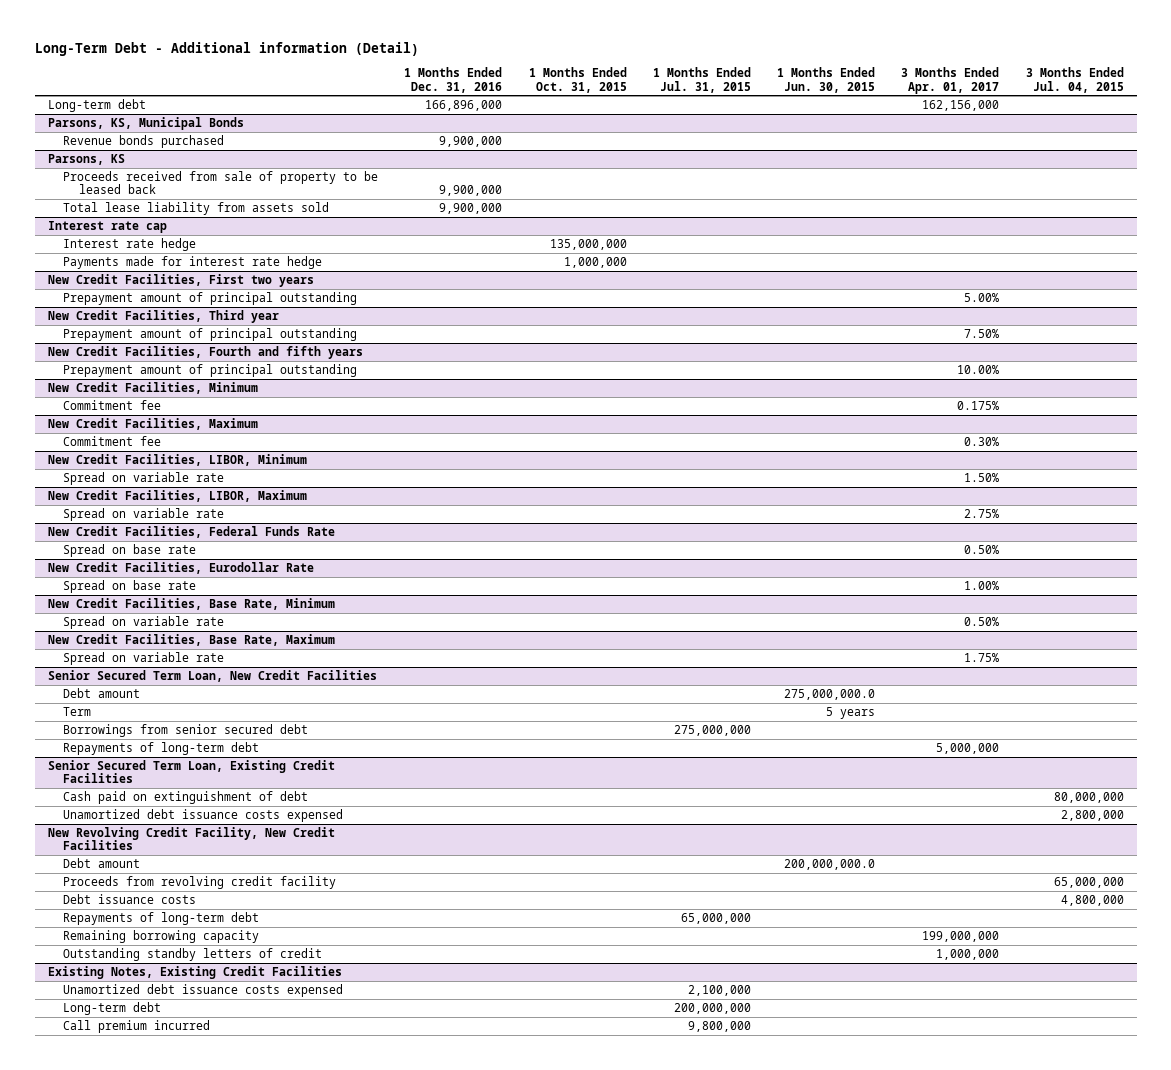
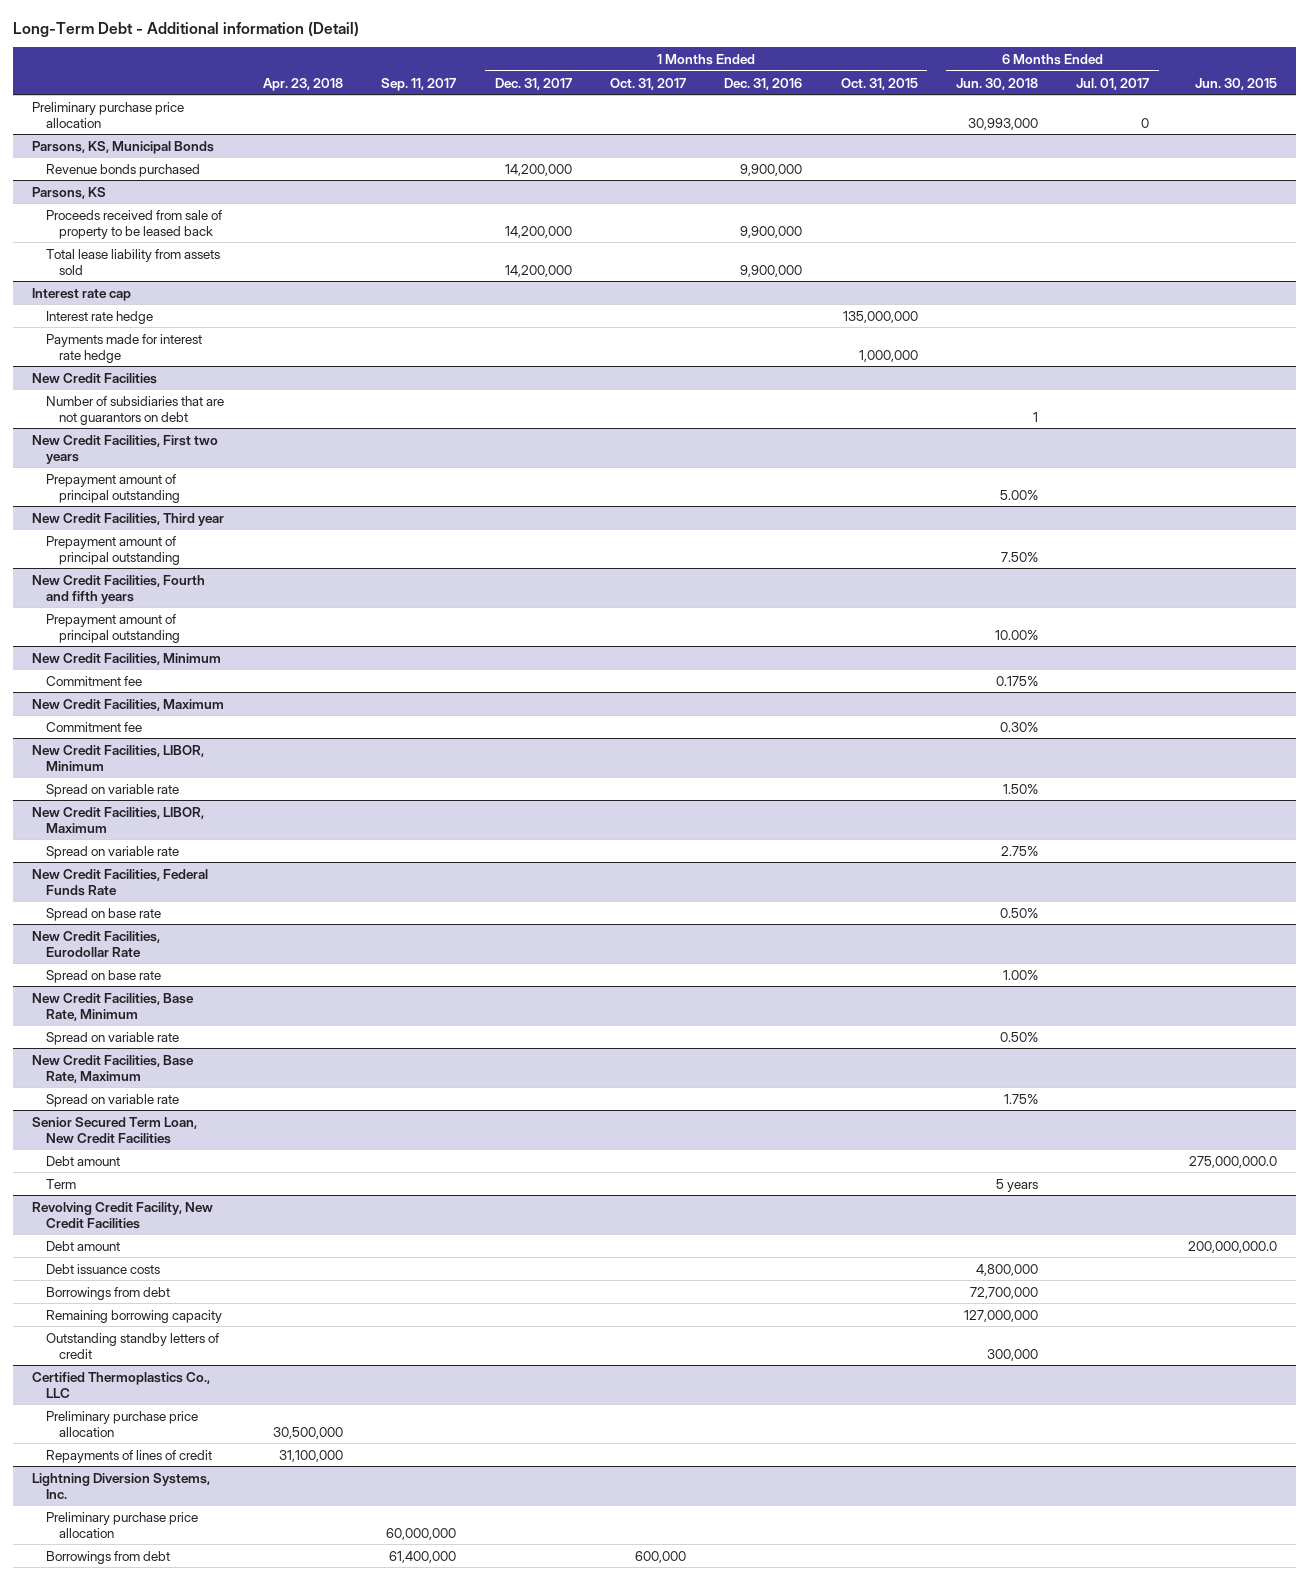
- | 1 Months Ended Dec. 31, 2016 | 1 Months Ended Oct. 31, 2015 | 1 Months Ended Jul. 31, 2015 | 1 Months Ended Jun. 30, 2015 | 3 Months Ended Apr. 01, 2017 | 3 Months Ended Jul. 04, 2015
+ | Apr. 23, 2018 | Sep. 11, 2017 | 1 Months Ended Dec. 31, 2017 | 1 Months Ended Oct. 31, 2017 | 1 Months Ended Dec. 31, 2016 | 1 Months Ended Oct. 31, 2015 | 6 Months Ended Jun. 30, 2018 | 6 Months Ended Jul. 01, 2017 | Jun. 30, 2015
- Long-term debt | 166,896,000 | | | | 162,156,000 |
+ Preliminary purchase price allocation | | | | | | | 30,993,000 | 0 |
+ New Credit Facilities
+ Number of subsidiaries that are not guarantors on debt | | | | | | | 1 | |
@ Senior Secured Term Loan, New Credit Facilities
- Borrowings from senior secured debt | | | 275,000,000 | | |
- Repayments of long-term debt | | | | | 5,000,000 |
- Senior Secured Term Loan, Existing Credit Facilities
- Cash paid on extinguishment of debt | | | | | | 80,000,000
- Unamortized debt issuance costs expensed | | | | | | 2,800,000
- New Revolving Credit Facility, New Credit Facilities
+ Revolving Credit Facility, New Credit Facilities
- Proceeds from revolving credit facility | | | | | | 65,000,000
- Repayments of long-term debt | | | 65,000,000 | | |
+ Borrowings from debt | | | | | | | 72,700,000 | |
- Existing Notes, Existing Credit Facilities
- Unamortized debt issuance costs expensed | | | 2,100,000 | | |
- Long-term debt | | | 200,000,000 | | |
- Call premium incurred | | | 9,800,000 | | |
+ Certified Thermoplastics Co., LLC
+ Preliminary purchase price allocation | 30,500,000 | | | | | | | |
+ Repayments of lines of credit | 31,100,000 | | | | | | | |
+ Lightning Diversion Systems, Inc.
+ Preliminary purchase price allocation | | 60,000,000 | | | | | | |
+ Borrowings from debt | | 61,400,000 | | 600,000 | | | | |

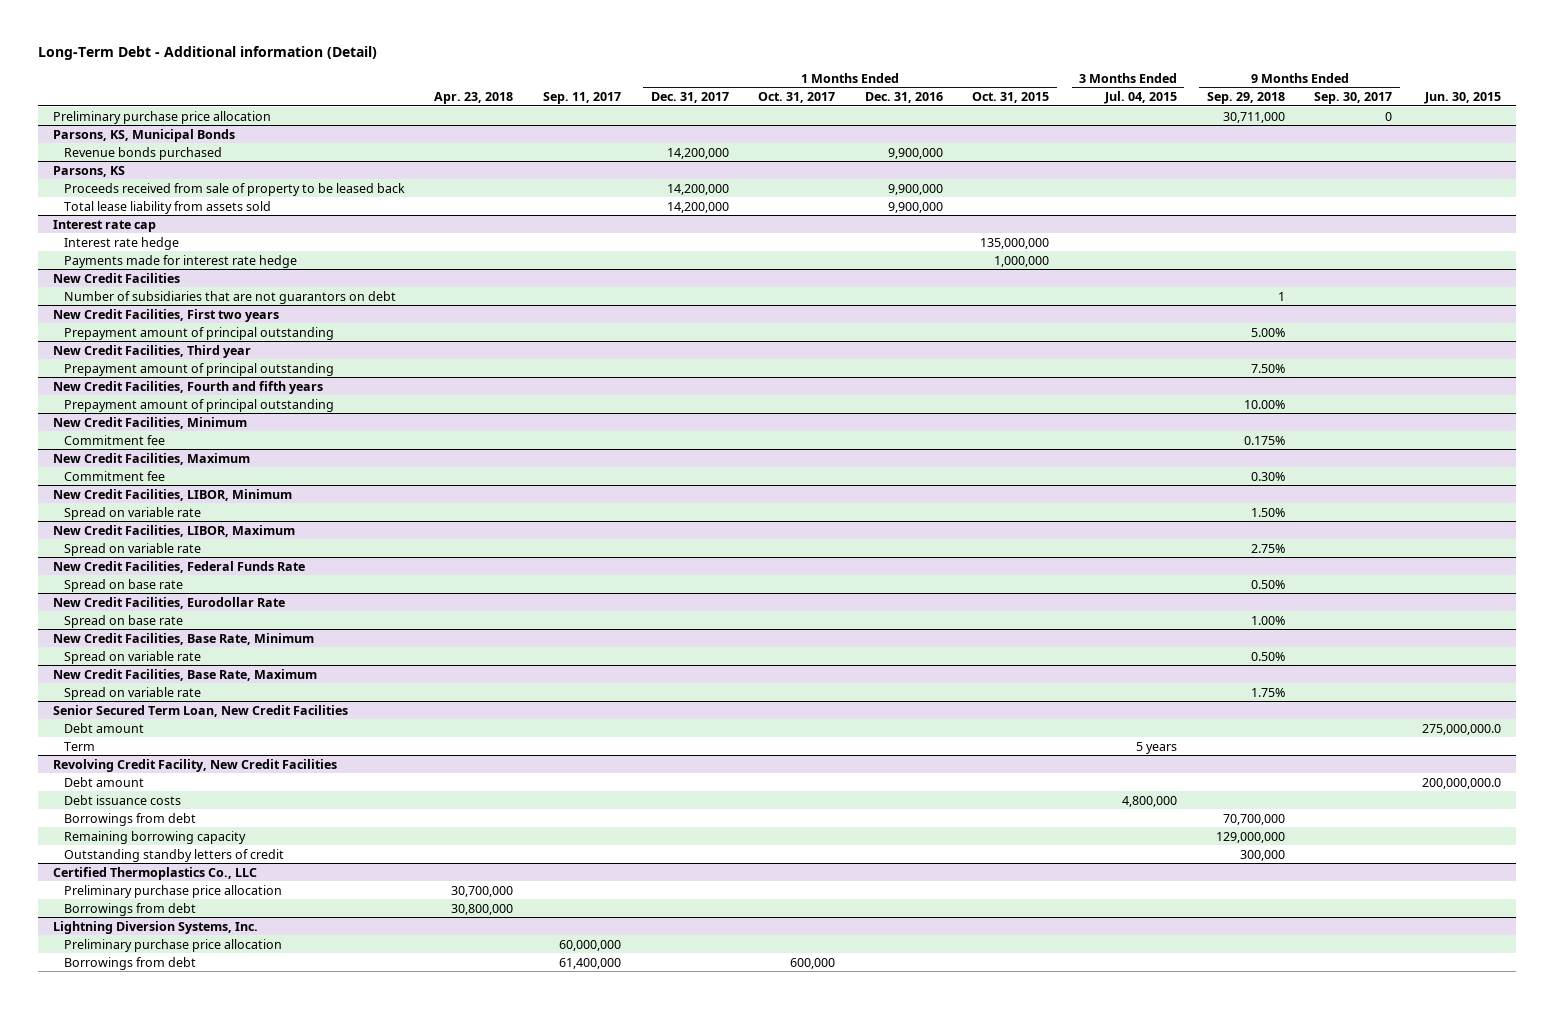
- | Apr. 23, 2018 | Sep. 11, 2017 | 1 Months Ended Dec. 31, 2017 | 1 Months Ended Oct. 31, 2017 | 1 Months Ended Dec. 31, 2016 | 1 Months Ended Oct. 31, 2015 | 6 Months Ended Jun. 30, 2018 | 6 Months Ended Jul. 01, 2017 | Jun. 30, 2015
+ | Apr. 23, 2018 | Sep. 11, 2017 | 1 Months Ended Dec. 31, 2017 | 1 Months Ended Oct. 31, 2017 | 1 Months Ended Dec. 31, 2016 | 1 Months Ended Oct. 31, 2015 | 3 Months Ended Jul. 04, 2015 | 9 Months Ended Sep. 29, 2018 | 9 Months Ended Sep. 30, 2017 | Jun. 30, 2015
@ Certified Thermoplastics Co., LLC
- Preliminary purchase price allocation | 30,500,000 | | | | | | | |
- Repayments of lines of credit | 31,100,000 | | | | | | | |
+ Preliminary purchase price allocation | 30,700,000 | | | | | | | | |
+ Borrowings from debt | 30,800,000 | | | | | | | | |

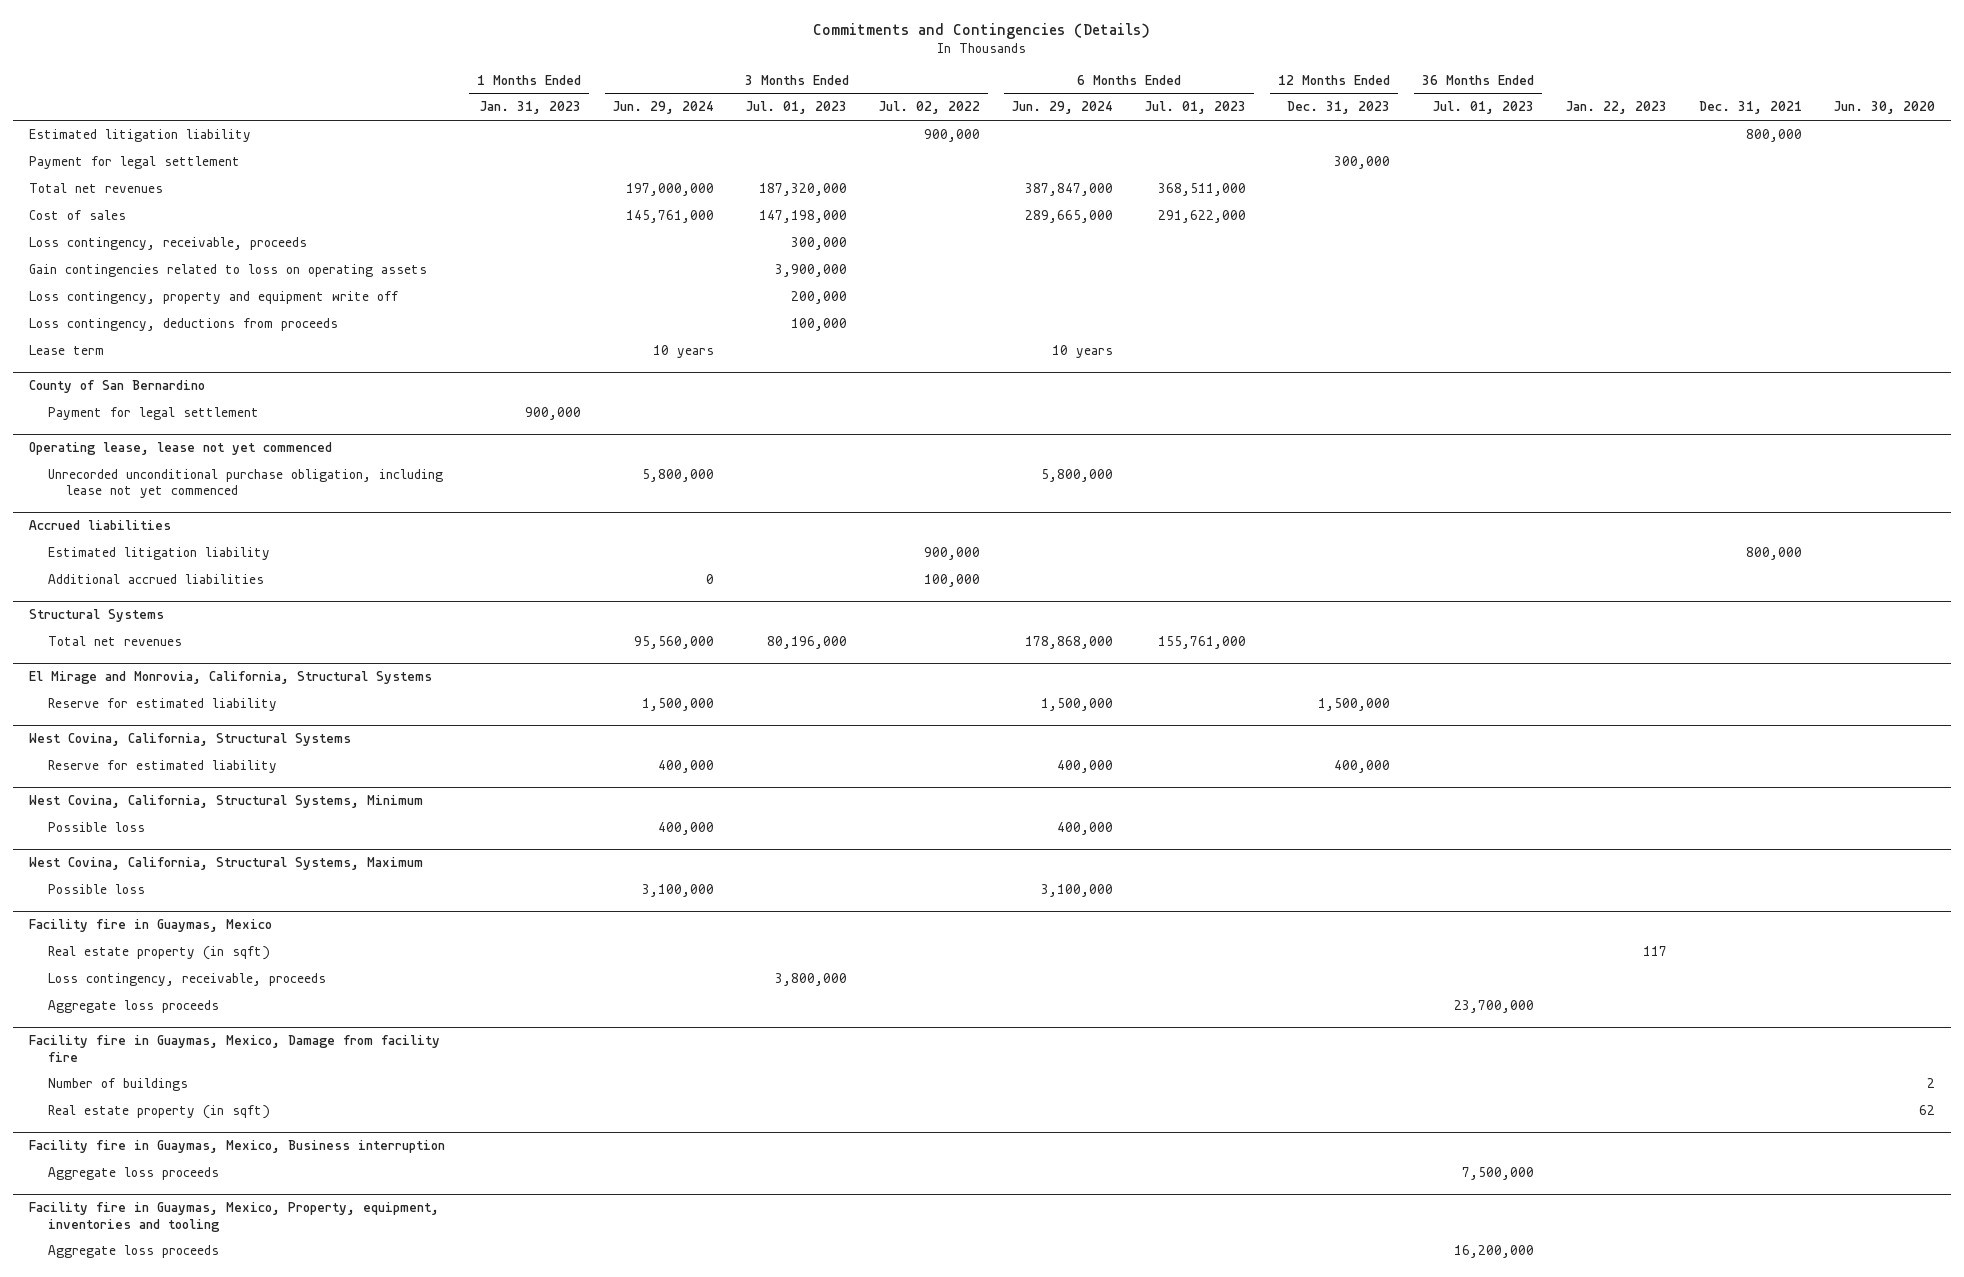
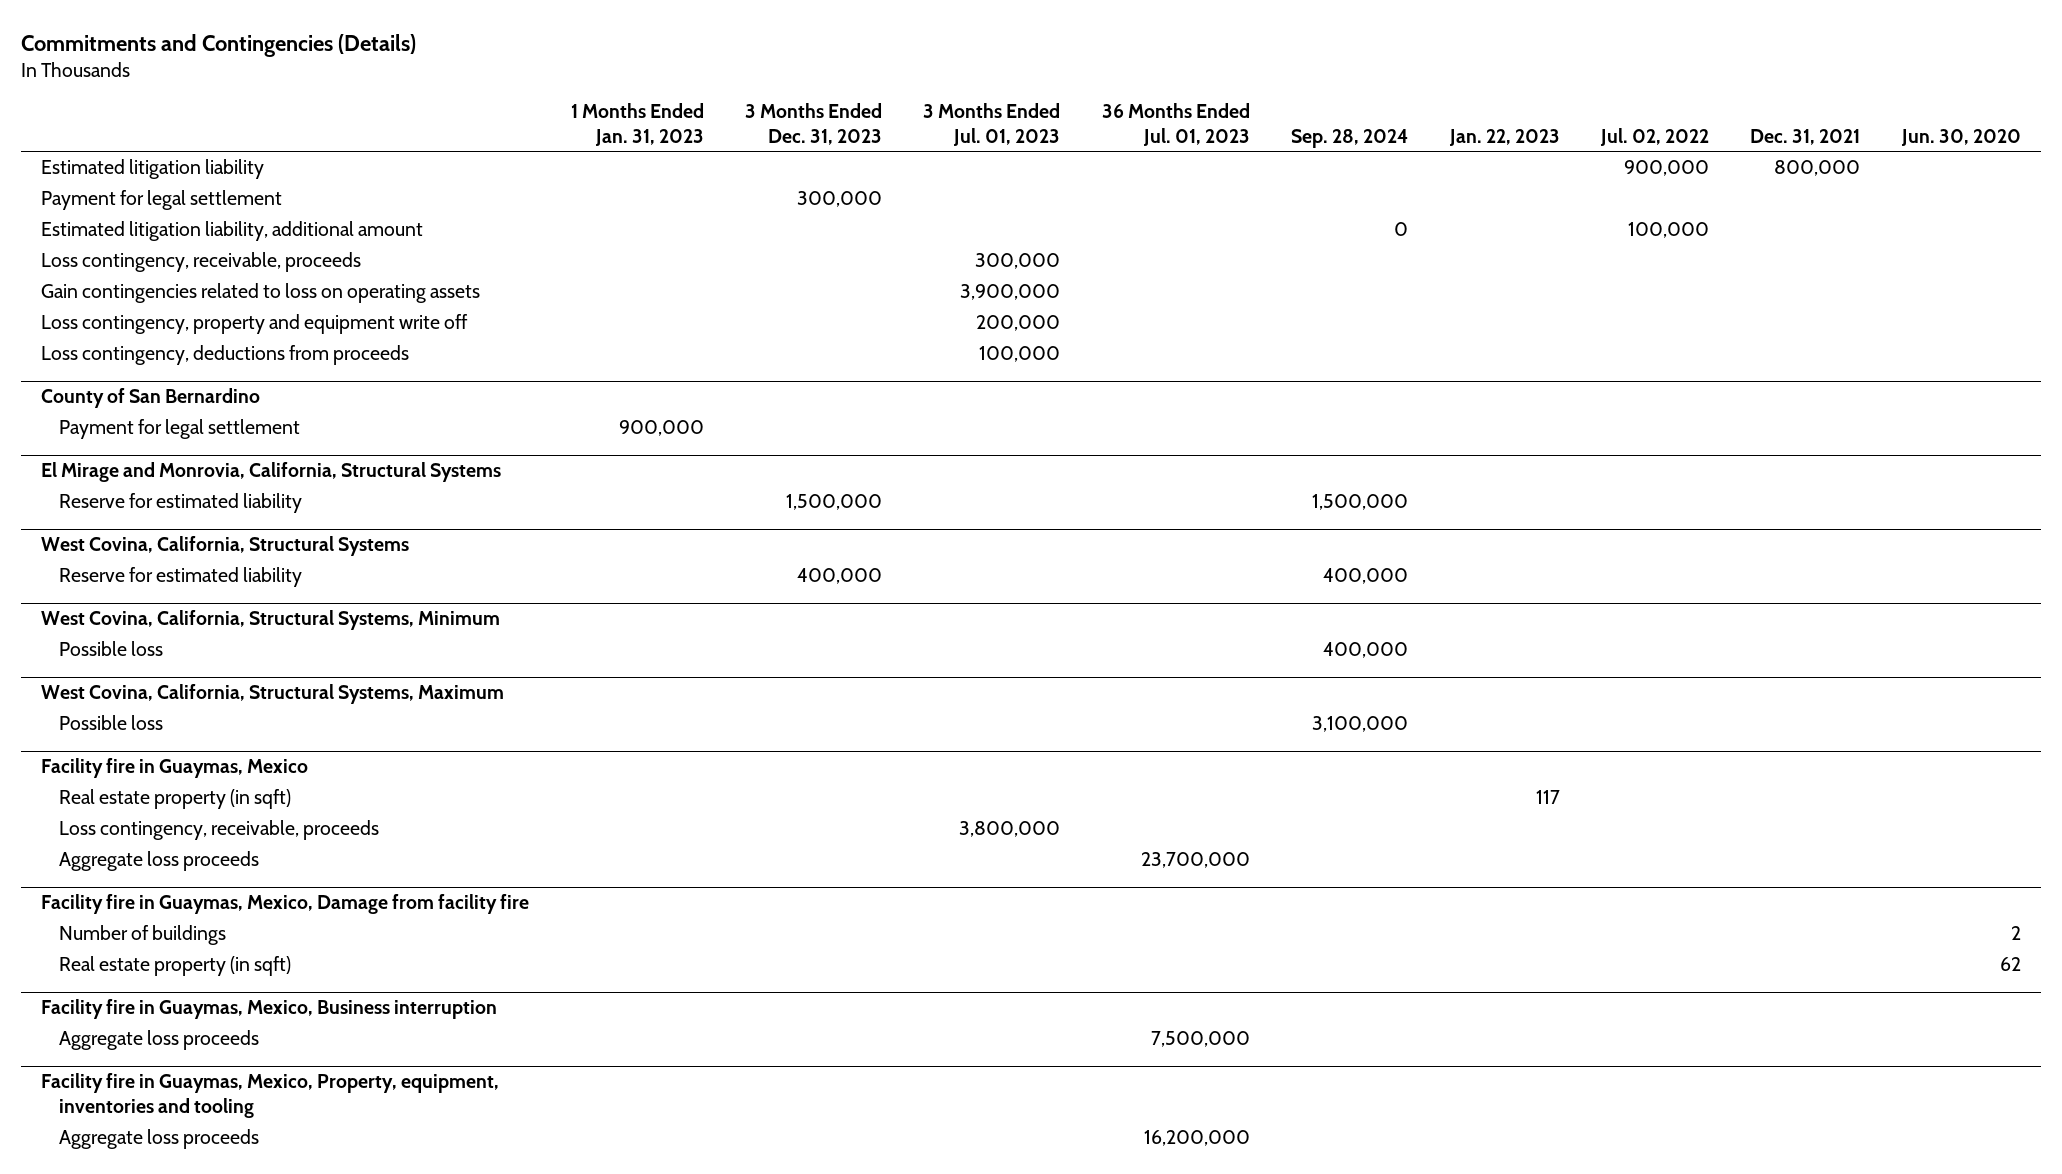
- | 1 Months Ended Jan. 31, 2023 | 3 Months Ended Jun. 29, 2024 | 3 Months Ended Jul. 01, 2023 | 3 Months Ended Jul. 02, 2022 | 6 Months Ended Jun. 29, 2024 | 6 Months Ended Jul. 01, 2023 | 12 Months Ended Dec. 31, 2023 | 36 Months Ended Jul. 01, 2023 | Jan. 22, 2023 | Dec. 31, 2021 | Jun. 30, 2020
+ | 1 Months Ended Jan. 31, 2023 | 3 Months Ended Dec. 31, 2023 | 3 Months Ended Jul. 01, 2023 | 36 Months Ended Jul. 01, 2023 | Sep. 28, 2024 | Jan. 22, 2023 | Jul. 02, 2022 | Dec. 31, 2021 | Jun. 30, 2020
- Total net revenues | | 197,000,000 | 187,320,000 | | 387,847,000 | 368,511,000 | | | | |
- Cost of sales | | 145,761,000 | 147,198,000 | | 289,665,000 | 291,622,000 | | | | |
+ Estimated litigation liability, additional amount | | | | | 0 | | 100,000 | |
- Lease term | | 10 years | | | 10 years | | | | | |
- Operating lease, lease not yet commenced
- Unrecorded unconditional purchase obligation, including lease not yet commenced | | 5,800,000 | | | 5,800,000 | | | | | |
- Accrued liabilities
- Estimated litigation liability | | | | 900,000 | | | | | | 800,000 |
- Additional accrued liabilities | | 0 | | 100,000 | | | | | | |
- Structural Systems
- Total net revenues | | 95,560,000 | 80,196,000 | | 178,868,000 | 155,761,000 | | | | |

